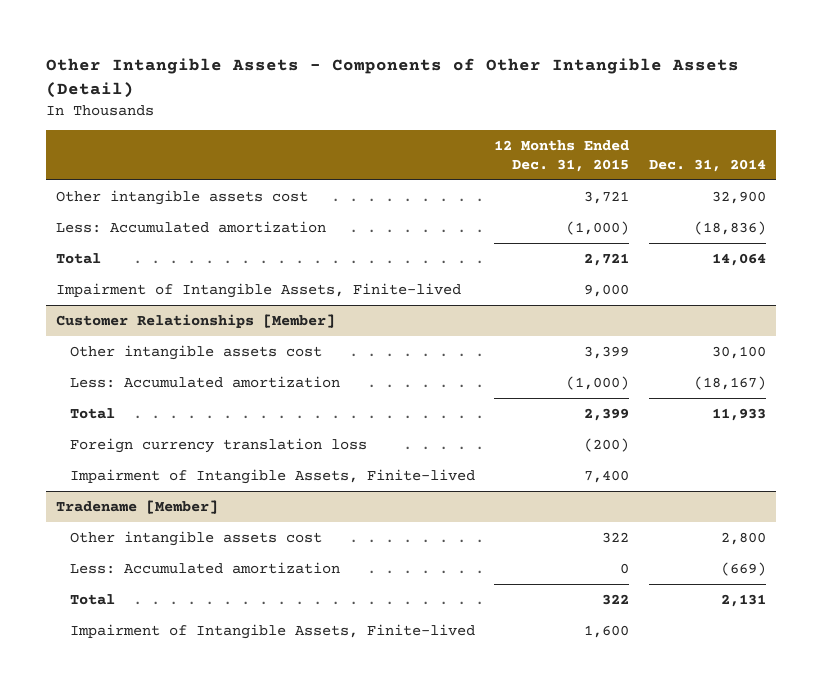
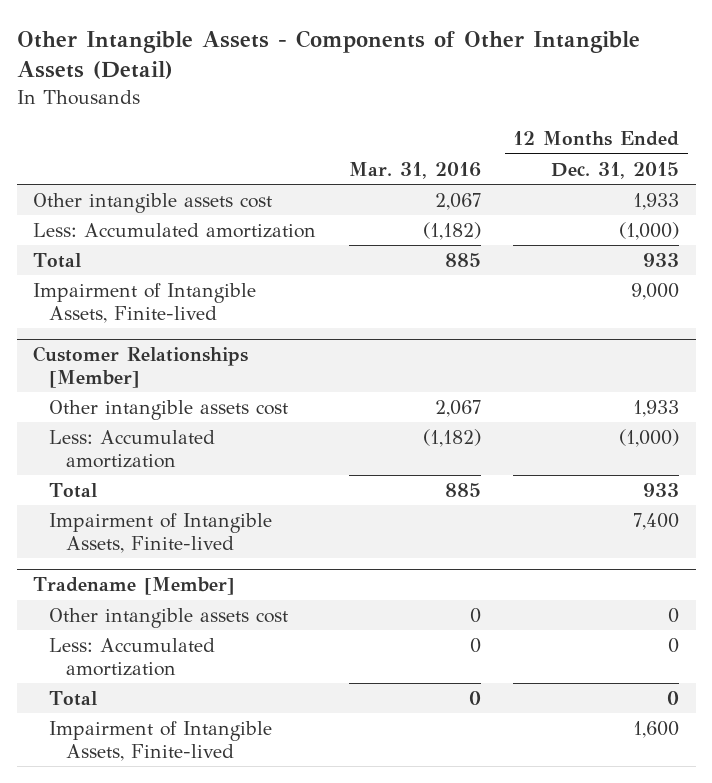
- | 12 Months Ended Dec. 31, 2015 | Dec. 31, 2014
+ | Mar. 31, 2016 | 12 Months Ended Dec. 31, 2015
- Other intangible assets cost | 3,721 | 32,900
+ Other intangible assets cost | 2,067 | 1,933
- Total | 2,721 | 14,064
+ Total | 885 | 933
@ Customer Relationships [Member]
- Other intangible assets cost | 3,399 | 30,100
+ Other intangible assets cost | 2,067 | 1,933
- Total | 2,399 | 11,933
- Foreign currency translation loss | (200) |
+ Total | 885 | 933
@ Tradename [Member]
- Other intangible assets cost | 322 | 2,800
+ Other intangible assets cost | 0 | 0
- Total | 322 | 2,131
+ Total | 0 | 0

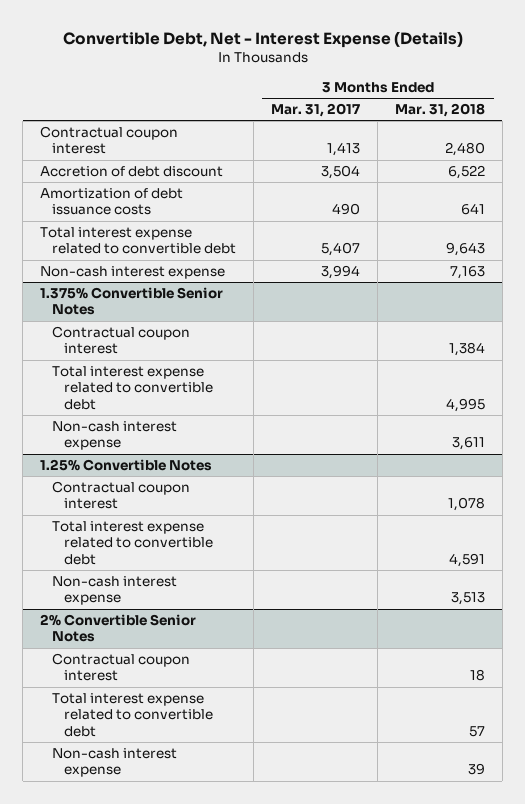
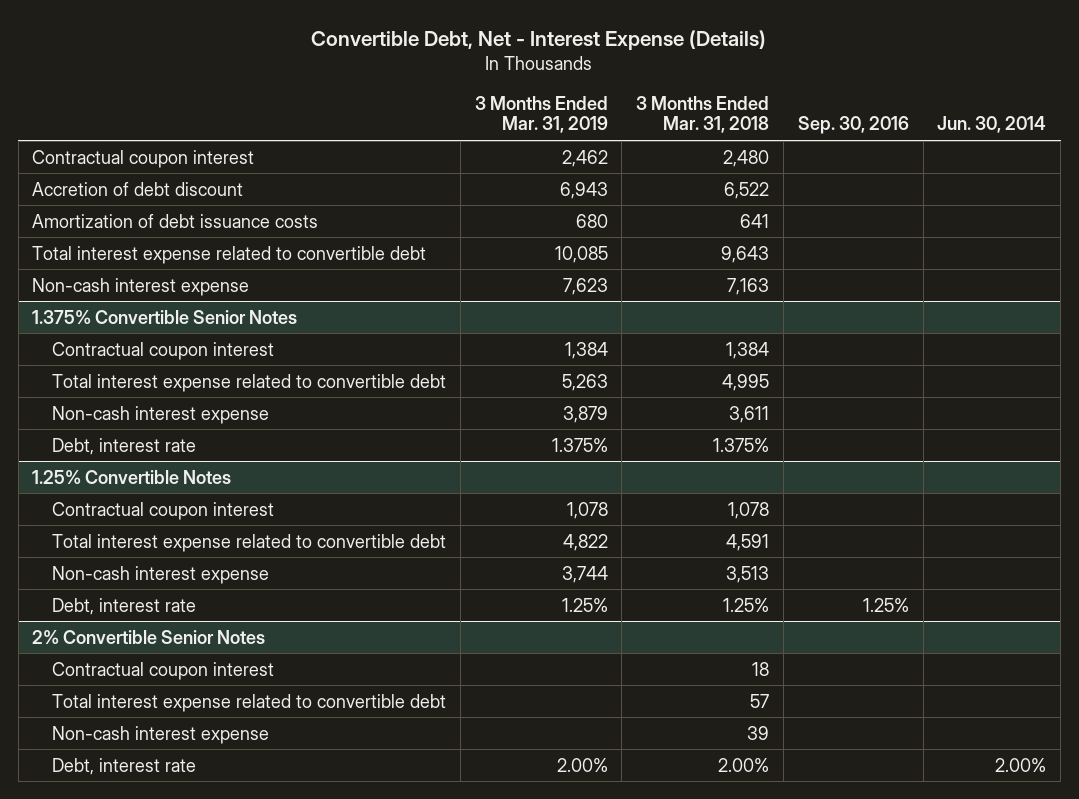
- | 3 Months Ended Mar. 31, 2017 | 3 Months Ended Mar. 31, 2018
+ | 3 Months Ended Mar. 31, 2019 | 3 Months Ended Mar. 31, 2018 | Sep. 30, 2016 | Jun. 30, 2014
@ 1.375% Convertible Senior Notes
+ Debt, interest rate | 1.375% | 1.375% | |
@ 1.25% Convertible Notes
+ Debt, interest rate | 1.25% | 1.25% | 1.25% |
@ 2% Convertible Senior Notes
+ Debt, interest rate | 2.00% | 2.00% | | 2.00%

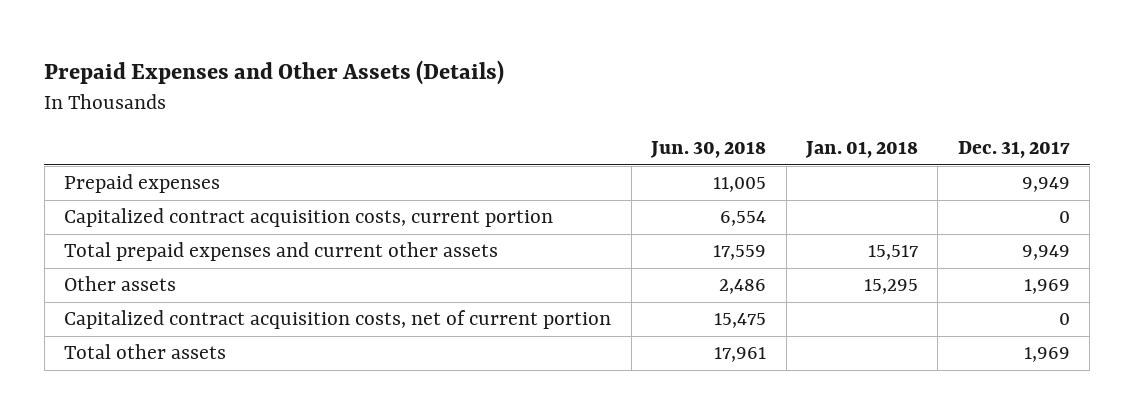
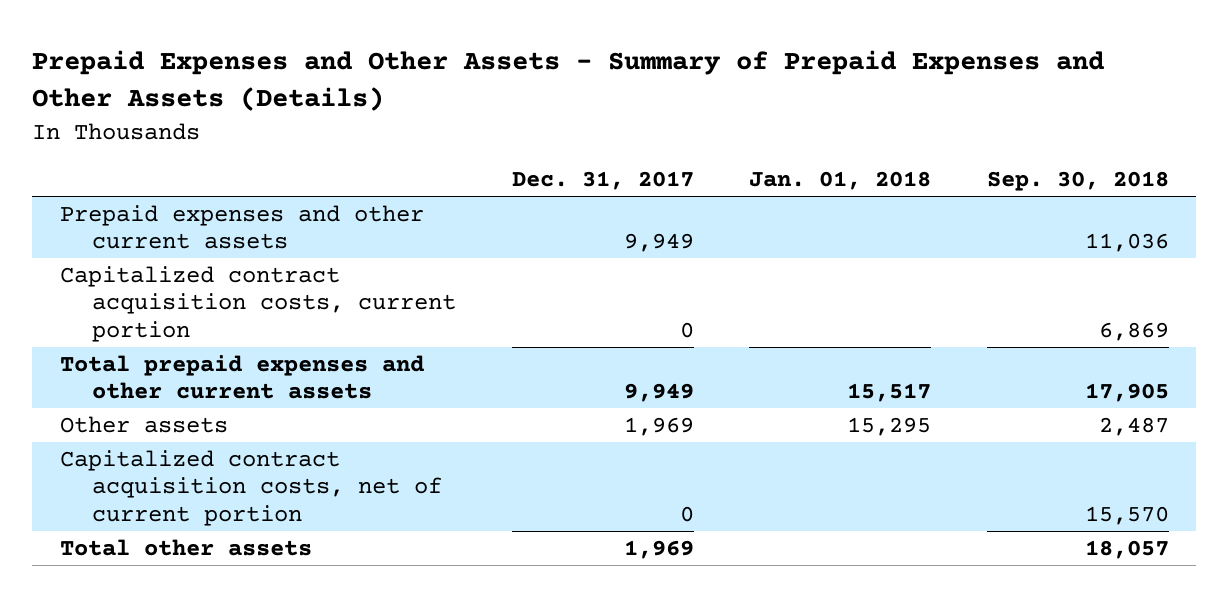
- Prepaid Expenses and Other Assets (Details)
+ Prepaid Expenses and Other Assets - Summary of Prepaid Expenses and Other Assets (Details)
- | Jun. 30, 2018 | Jan. 01, 2018 | Dec. 31, 2017
+ | Dec. 31, 2017 | Jan. 01, 2018 | Sep. 30, 2018
- Prepaid expenses | 11,005 | | 9,949
+ Prepaid expenses and other current assets | 9,949 | | 11,036
- Total prepaid expenses and current other assets | 17,559 | 15,517 | 9,949
+ Total prepaid expenses and other current assets | 9,949 | 15,517 | 17,905

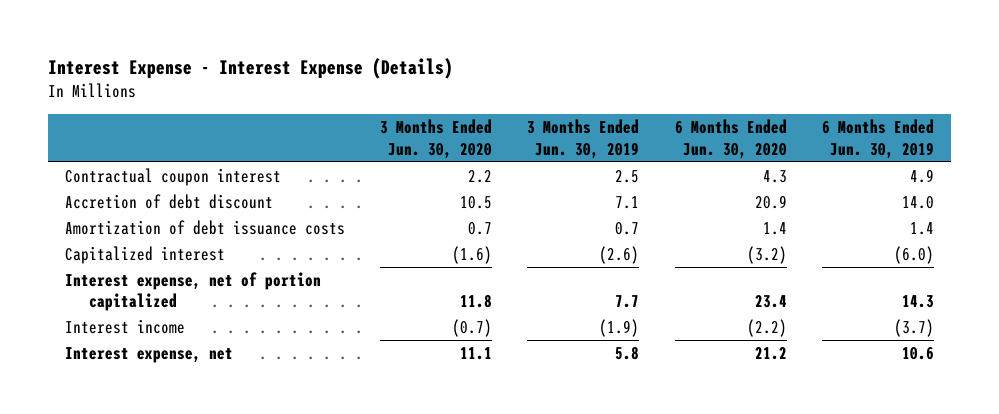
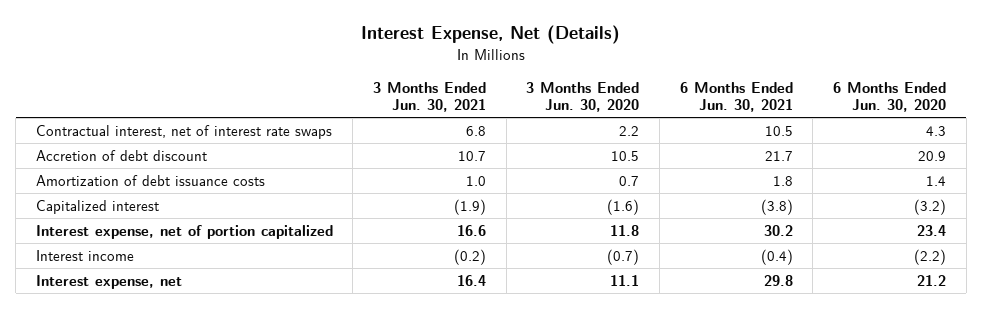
- Interest Expense - Interest Expense (Details)
+ Interest Expense, Net (Details)
- | 3 Months Ended Jun. 30, 2020 | 3 Months Ended Jun. 30, 2019 | 6 Months Ended Jun. 30, 2020 | 6 Months Ended Jun. 30, 2019
+ | 3 Months Ended Jun. 30, 2021 | 3 Months Ended Jun. 30, 2020 | 6 Months Ended Jun. 30, 2021 | 6 Months Ended Jun. 30, 2020
- Contractual coupon interest | 2.2 | 2.5 | 4.3 | 4.9
+ Contractual interest, net of interest rate swaps | 6.8 | 2.2 | 10.5 | 4.3

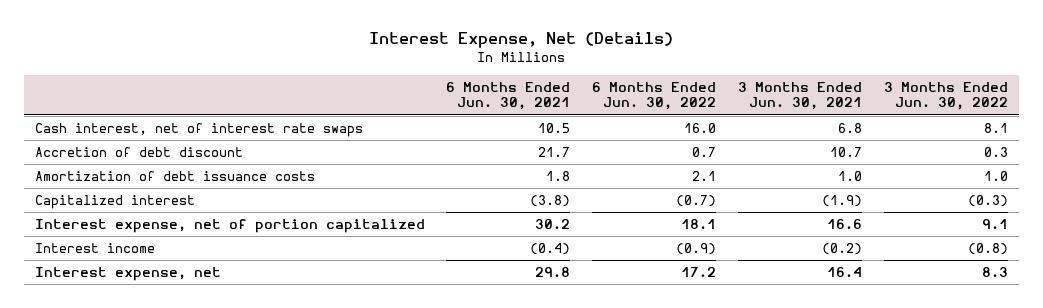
- | 3 Months Ended Jun. 30, 2021 | 3 Months Ended Jun. 30, 2020 | 6 Months Ended Jun. 30, 2021 | 6 Months Ended Jun. 30, 2020
+ | 6 Months Ended Jun. 30, 2021 | 6 Months Ended Jun. 30, 2022 | 3 Months Ended Jun. 30, 2021 | 3 Months Ended Jun. 30, 2022
- Contractual interest, net of interest rate swaps | 6.8 | 2.2 | 10.5 | 4.3
+ Cash interest, net of interest rate swaps | 10.5 | 16.0 | 6.8 | 8.1

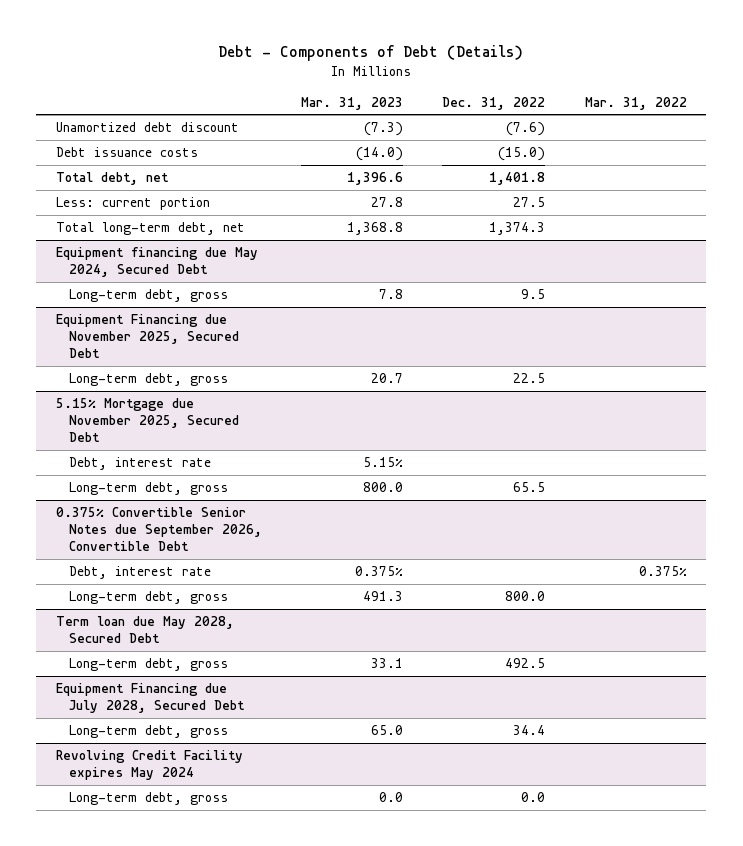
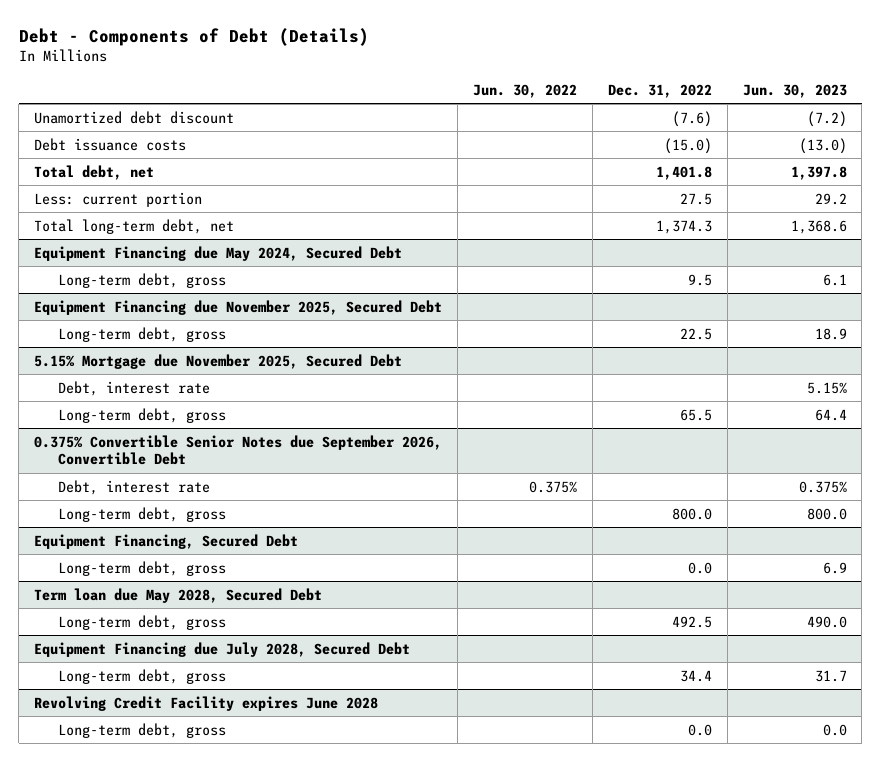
- | Mar. 31, 2023 | Dec. 31, 2022 | Mar. 31, 2022
+ | Jun. 30, 2022 | Dec. 31, 2022 | Jun. 30, 2023
- Equipment financing due May 2024, Secured Debt
+ Equipment Financing due May 2024, Secured Debt
+ Equipment Financing, Secured Debt
+ Long-term debt, gross | | 0.0 | 6.9
- Revolving Credit Facility expires May 2024
+ Revolving Credit Facility expires June 2028

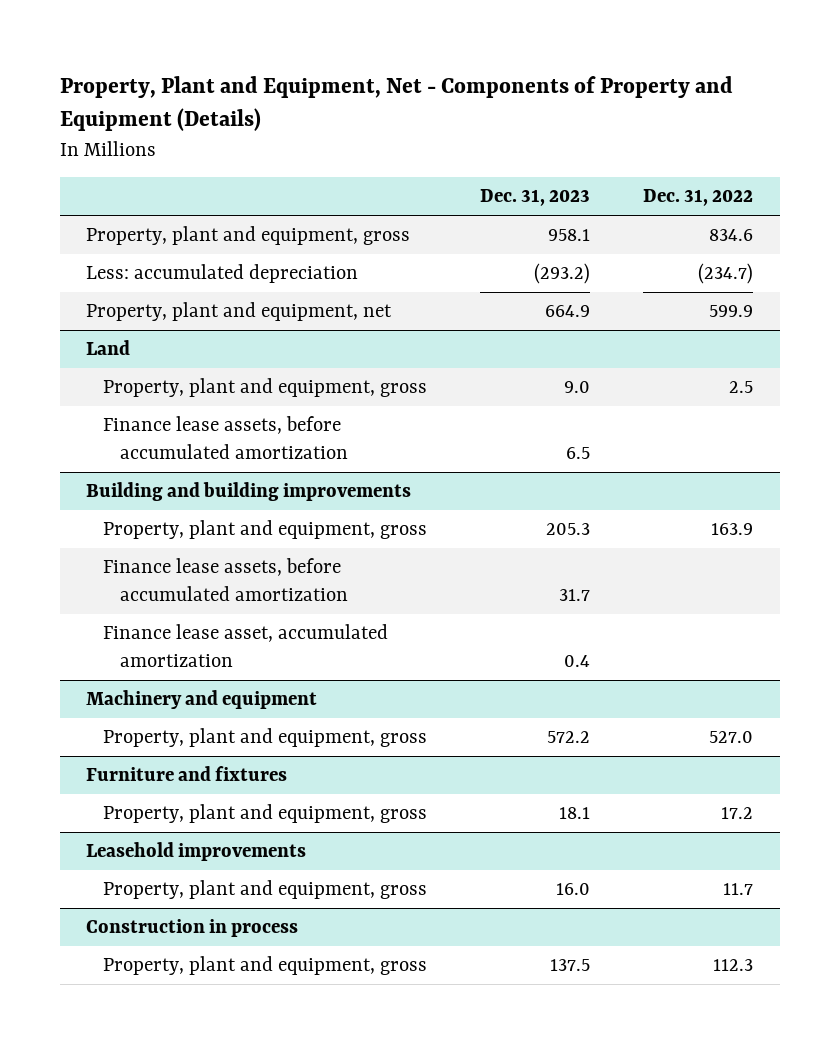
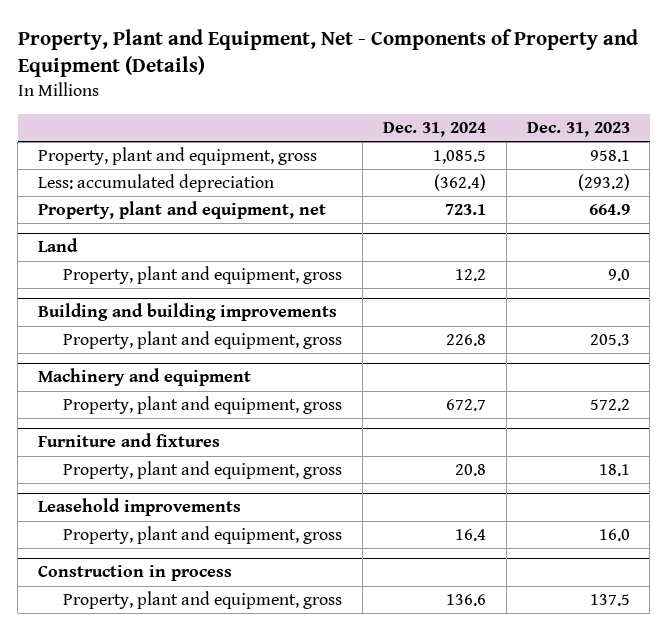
- | Dec. 31, 2023 | Dec. 31, 2022
+ | Dec. 31, 2024 | Dec. 31, 2023
@ Land
- Finance lease assets, before accumulated amortization | 6.5 |
@ Building and building improvements
- Finance lease assets, before accumulated amortization | 31.7 |
- Finance lease asset, accumulated amortization | 0.4 |

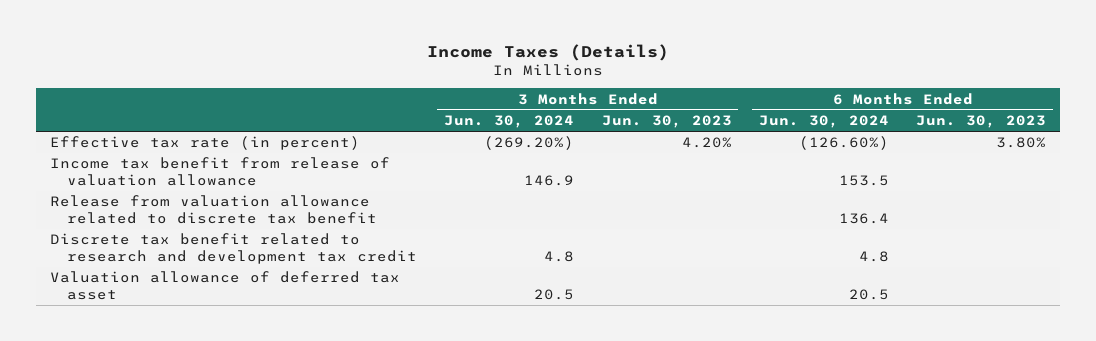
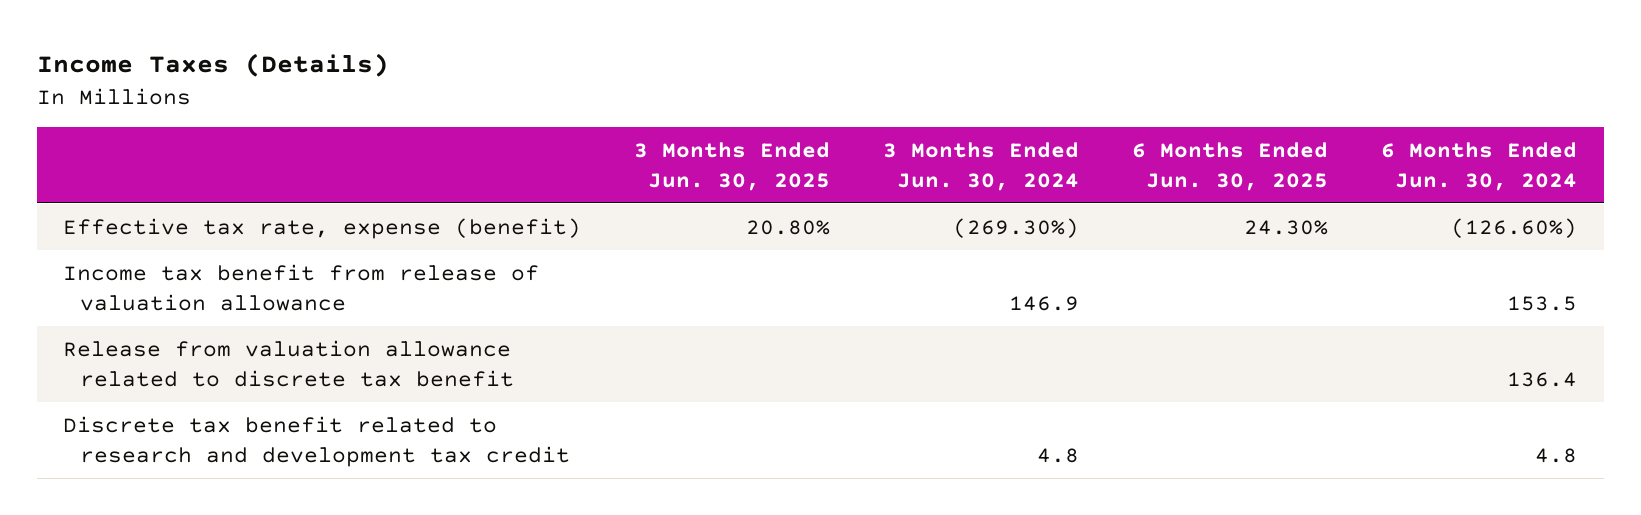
- | 3 Months Ended Jun. 30, 2024 | 3 Months Ended Jun. 30, 2023 | 6 Months Ended Jun. 30, 2024 | 6 Months Ended Jun. 30, 2023
+ | 3 Months Ended Jun. 30, 2025 | 3 Months Ended Jun. 30, 2024 | 6 Months Ended Jun. 30, 2025 | 6 Months Ended Jun. 30, 2024
- Effective tax rate (in percent) | (269.20%) | 4.20% | (126.60%) | 3.80%
+ Effective tax rate, expense (benefit) | 20.80% | (269.30%) | 24.30% | (126.60%)
- Valuation allowance of deferred tax asset | 20.5 | | 20.5 |

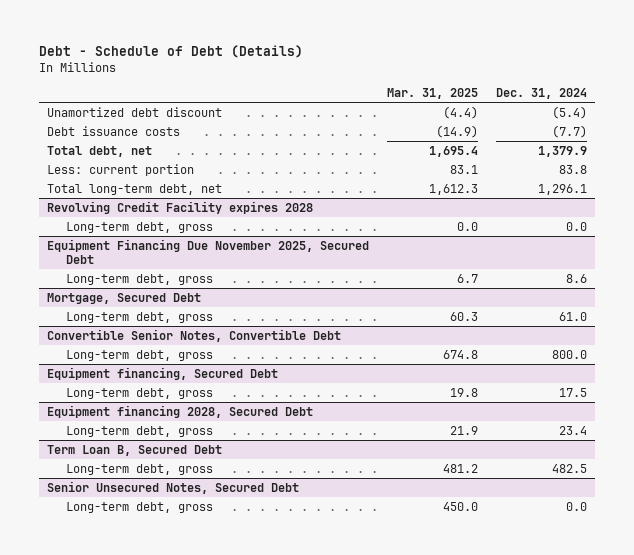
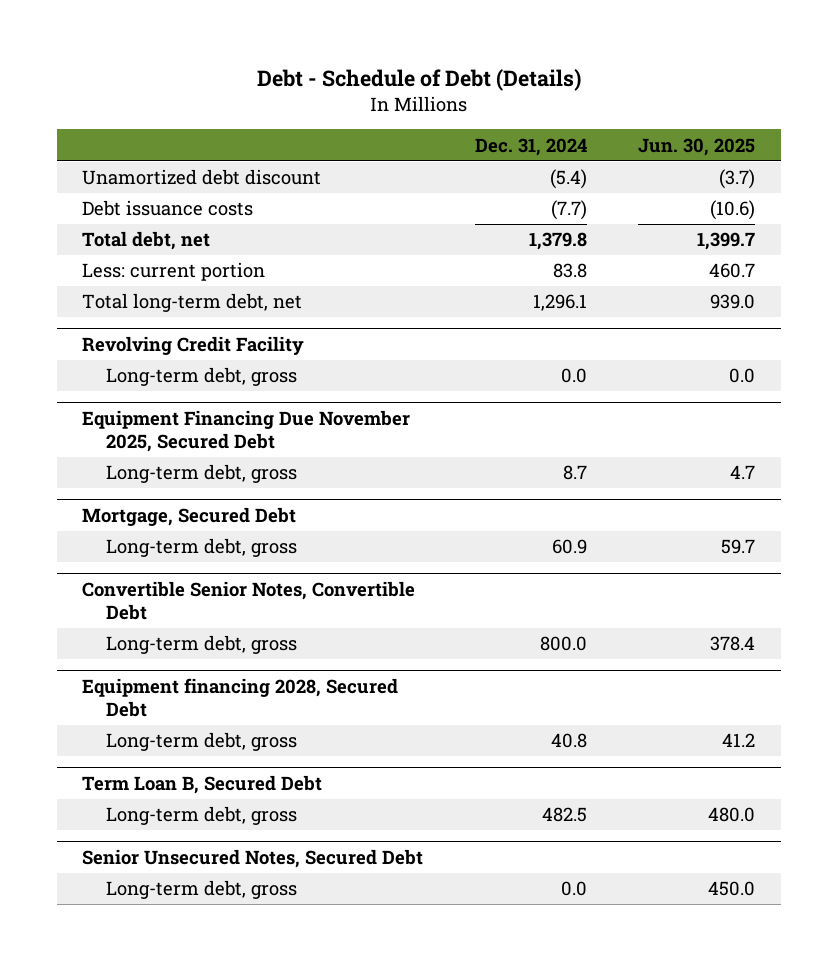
- | Mar. 31, 2025 | Dec. 31, 2024
+ | Dec. 31, 2024 | Jun. 30, 2025
- Total debt, net | 1,695.4 | 1,379.9
+ Total debt, net | 1,379.8 | 1,399.7
- Revolving Credit Facility expires 2028
+ Revolving Credit Facility
@ Equipment Financing Due November 2025, Secured Debt
- Long-term debt, gross | 6.7 | 8.6
+ Long-term debt, gross | 8.7 | 4.7
@ Mortgage, Secured Debt
- Long-term debt, gross | 60.3 | 61.0
+ Long-term debt, gross | 60.9 | 59.7
- Equipment financing, Secured Debt
- Long-term debt, gross | 19.8 | 17.5
@ Equipment financing 2028, Secured Debt
- Long-term debt, gross | 21.9 | 23.4
+ Long-term debt, gross | 40.8 | 41.2

